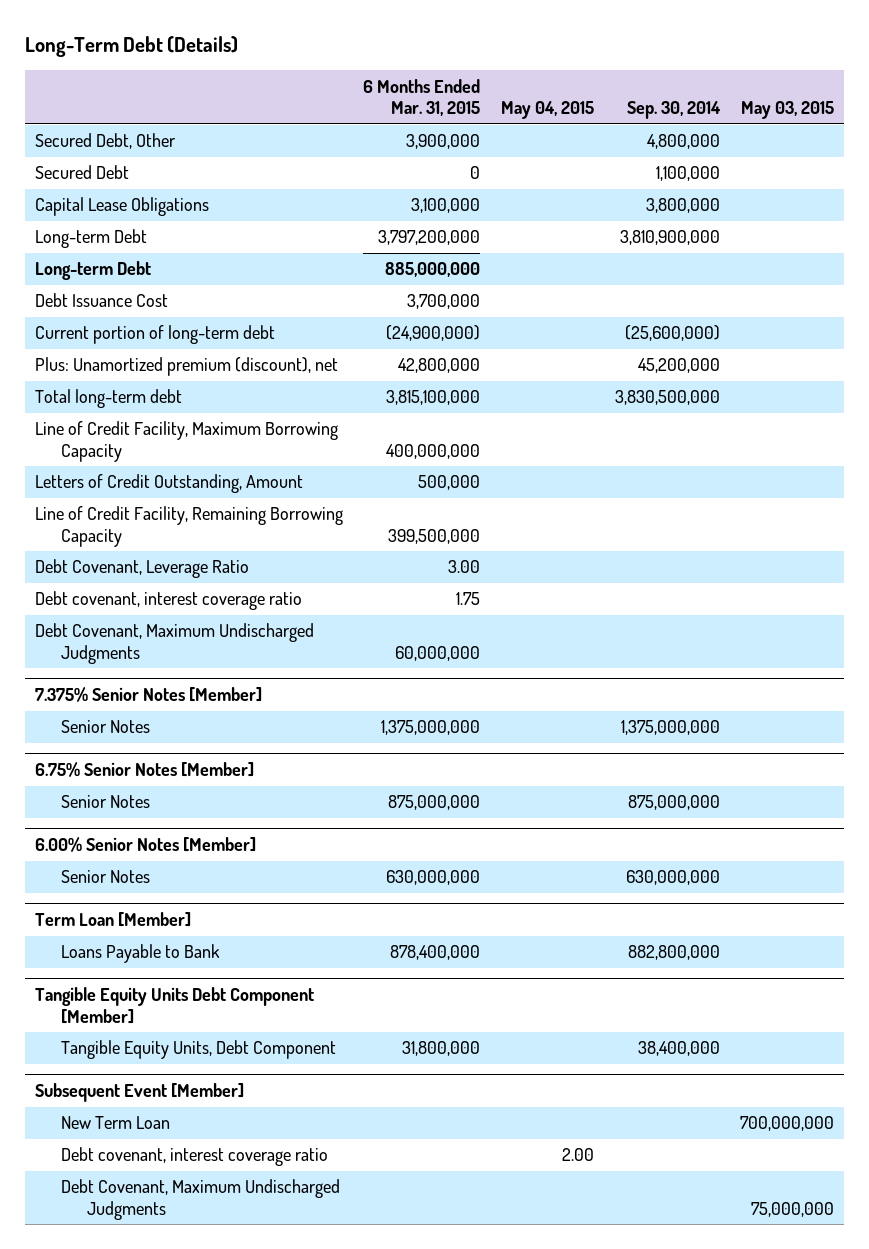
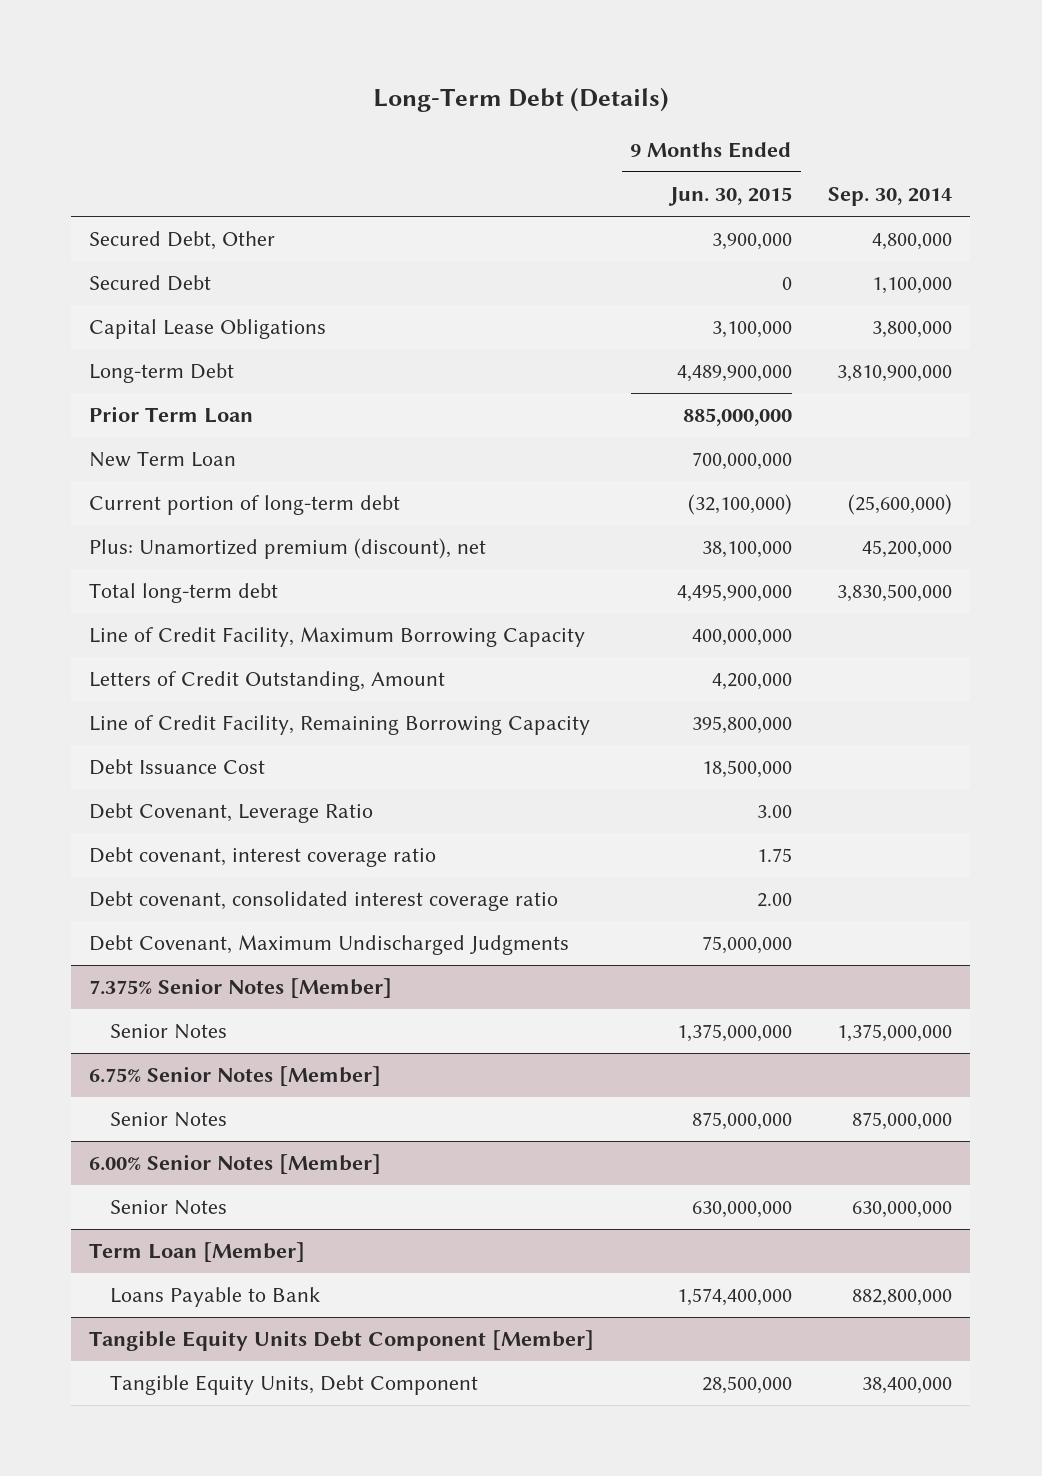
- | 6 Months Ended Mar. 31, 2015 | May 04, 2015 | Sep. 30, 2014 | May 03, 2015
+ | 9 Months Ended Jun. 30, 2015 | Sep. 30, 2014
- Long-term Debt | 885,000,000 | | |
+ Prior Term Loan | 885,000,000 |
+ New Term Loan | 700,000,000 |
moved down: Debt Issuance Cost | 18,500,000 |
+ Debt covenant, consolidated interest coverage ratio | 2.00 |
- Subsequent Event [Member]
- New Term Loan | | | | 700,000,000
- Debt covenant, interest coverage ratio | | 2.00 | |
- Debt Covenant, Maximum Undischarged Judgments | | | | 75,000,000

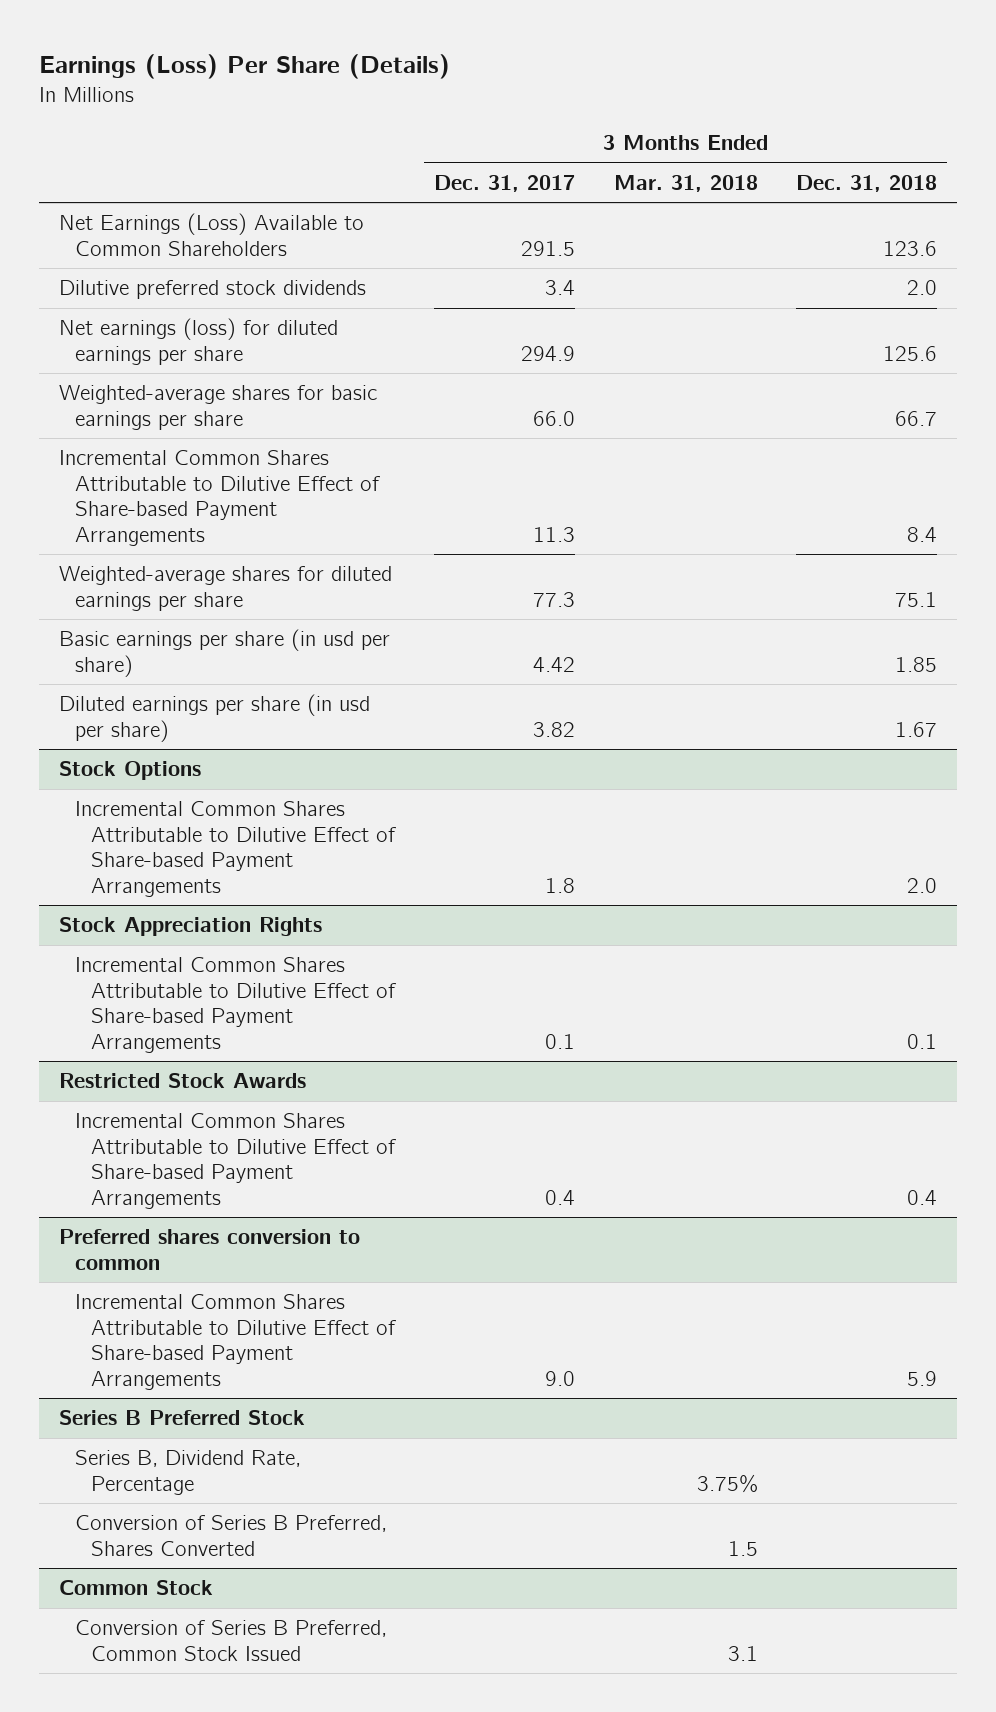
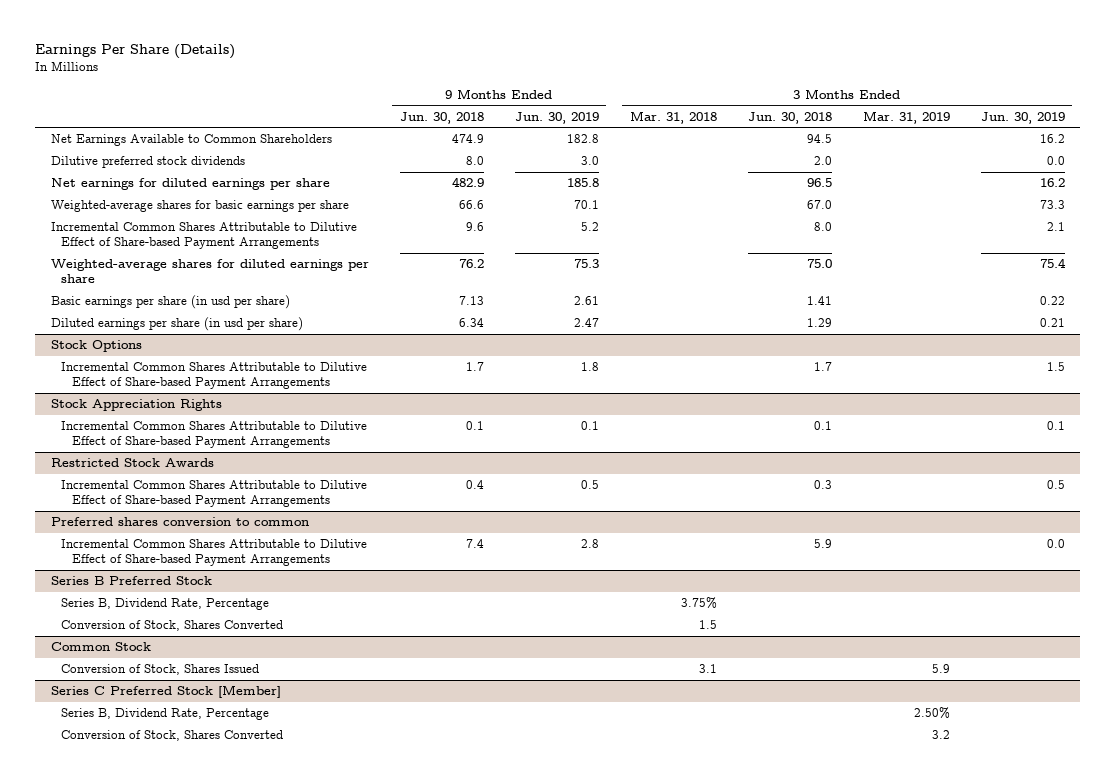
- Earnings (Loss) Per Share (Details)
+ Earnings Per Share (Details)
- | 3 Months Ended Dec. 31, 2017 | 3 Months Ended Mar. 31, 2018 | 3 Months Ended Dec. 31, 2018
+ | 9 Months Ended Jun. 30, 2018 | 9 Months Ended Jun. 30, 2019 | 3 Months Ended Mar. 31, 2018 | 3 Months Ended Jun. 30, 2018 | 3 Months Ended Mar. 31, 2019 | 3 Months Ended Jun. 30, 2019
- Net Earnings (Loss) Available to Common Shareholders | 291.5 | | 123.6
+ Net Earnings Available to Common Shareholders | 474.9 | 182.8 | | 94.5 | | 16.2
- Net earnings (loss) for diluted earnings per share | 294.9 | | 125.6
+ Net earnings for diluted earnings per share | 482.9 | 185.8 | | 96.5 | | 16.2
@ Series B Preferred Stock
- Conversion of Series B Preferred, Shares Converted | | 1.5 |
+ Conversion of Stock, Shares Converted | | | 1.5 | | |
@ Common Stock
- Conversion of Series B Preferred, Common Stock Issued | | 3.1 |
+ Conversion of Stock, Shares Issued | | | 3.1 | | 5.9 |
+ Series C Preferred Stock [Member]
+ Series B, Dividend Rate, Percentage | | | | | 2.50% |
+ Conversion of Stock, Shares Converted | | | | | 3.2 |

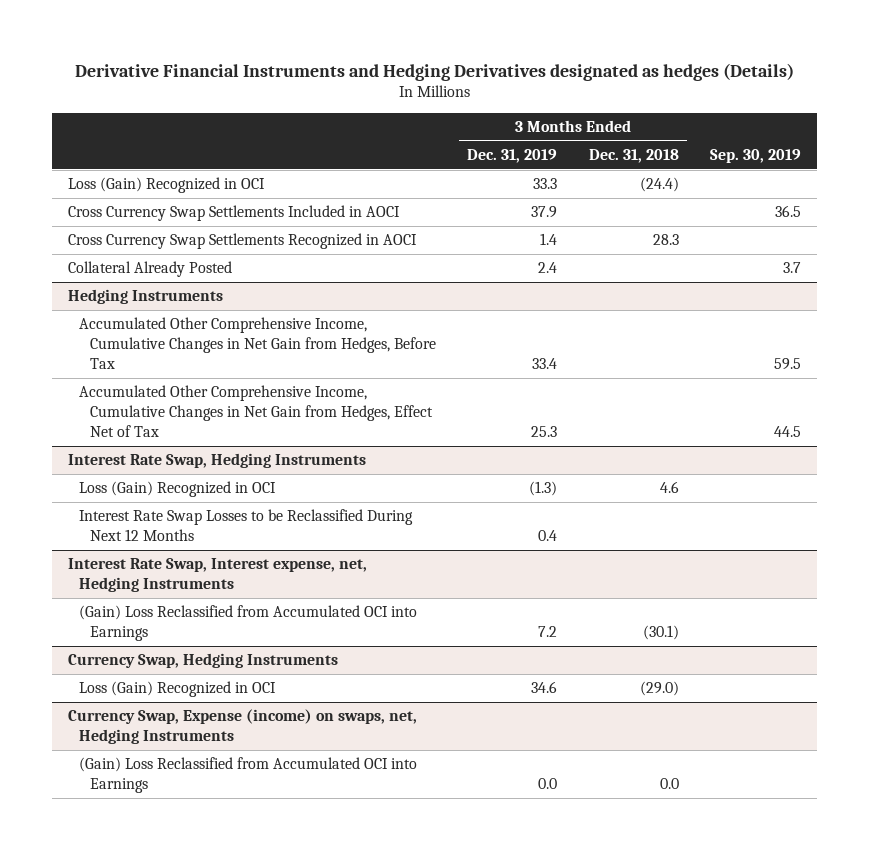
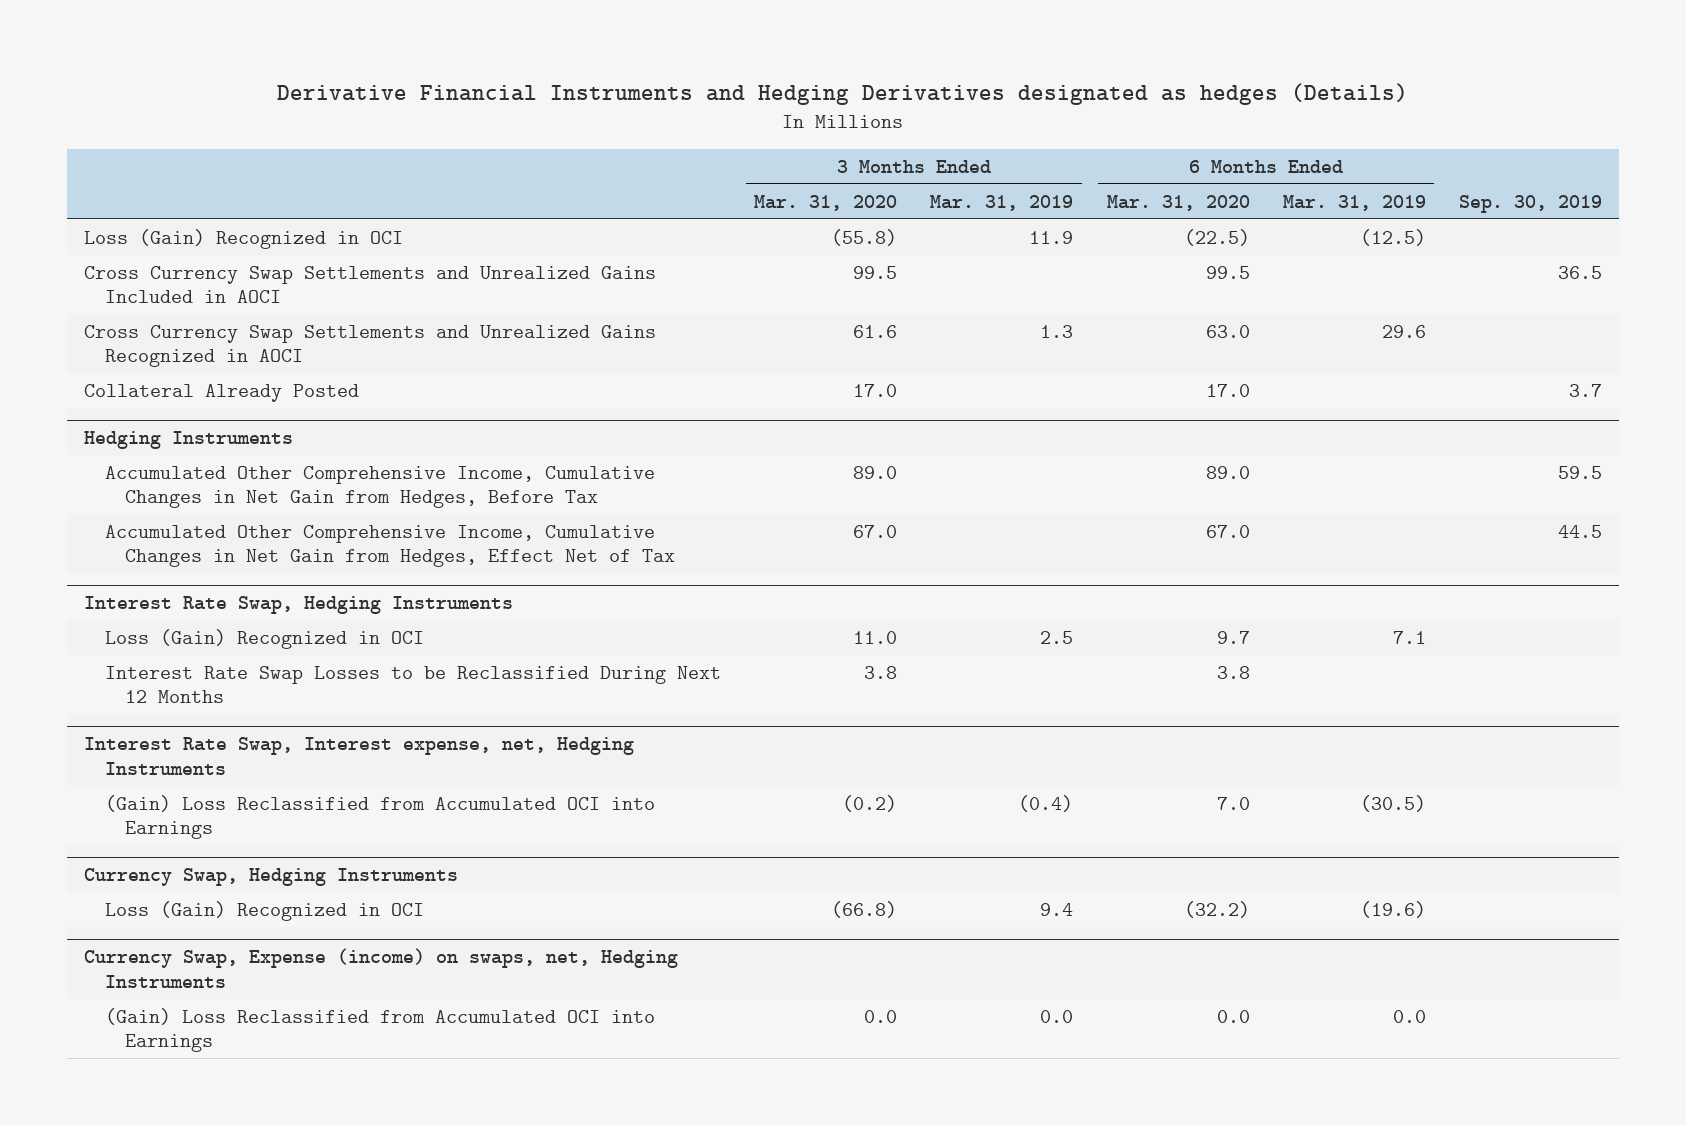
- | 3 Months Ended Dec. 31, 2019 | 3 Months Ended Dec. 31, 2018 | Sep. 30, 2019
+ | 3 Months Ended Mar. 31, 2020 | 3 Months Ended Mar. 31, 2019 | 6 Months Ended Mar. 31, 2020 | 6 Months Ended Mar. 31, 2019 | Sep. 30, 2019
- Cross Currency Swap Settlements Included in AOCI | 37.9 | | 36.5
- Cross Currency Swap Settlements Recognized in AOCI | 1.4 | 28.3 |
+ Cross Currency Swap Settlements and Unrealized Gains Included in AOCI | 99.5 | | 99.5 | | 36.5
+ Cross Currency Swap Settlements and Unrealized Gains Recognized in AOCI | 61.6 | 1.3 | 63.0 | 29.6 |

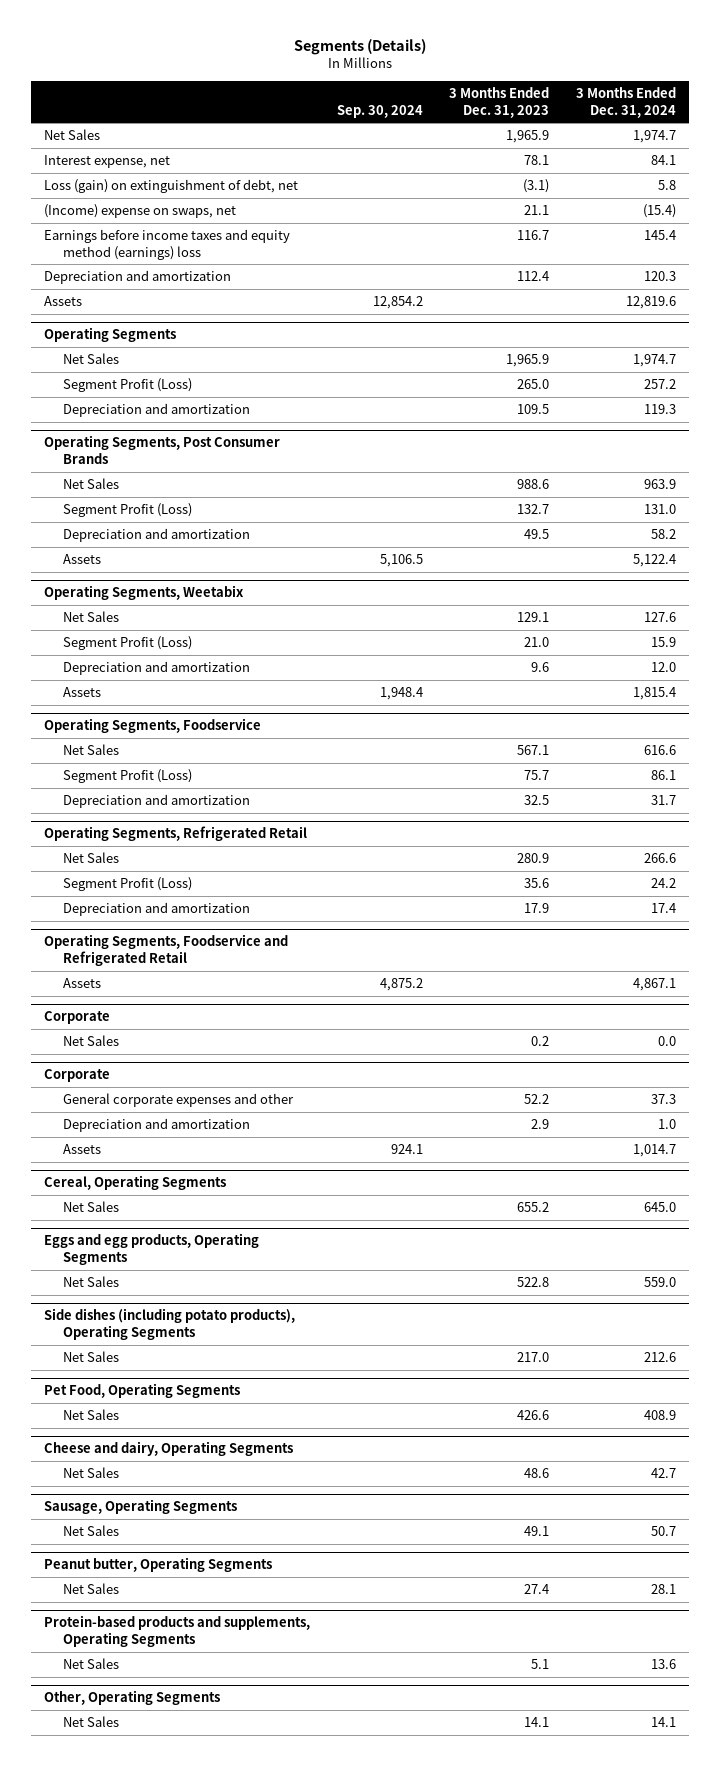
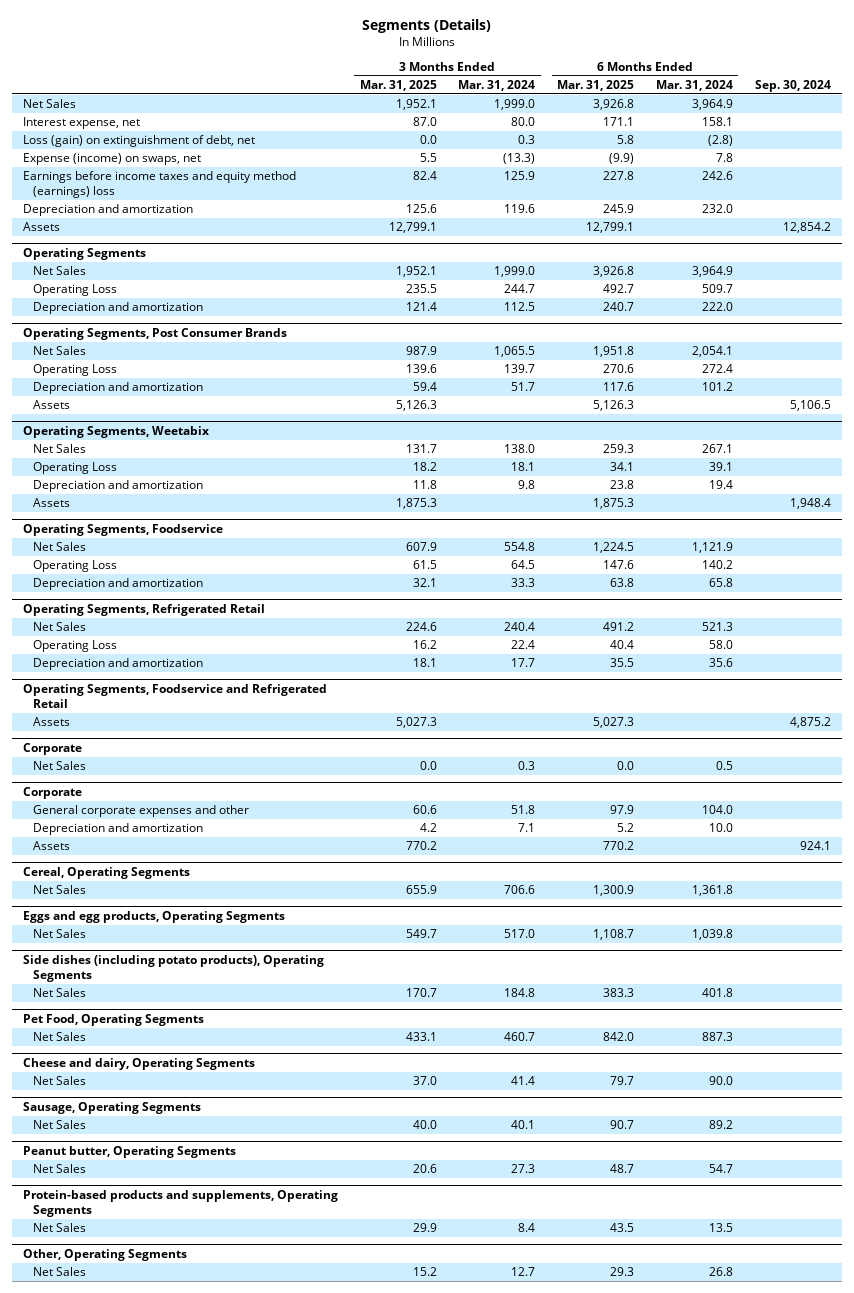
- | Sep. 30, 2024 | 3 Months Ended Dec. 31, 2023 | 3 Months Ended Dec. 31, 2024
+ | 3 Months Ended Mar. 31, 2025 | 3 Months Ended Mar. 31, 2024 | 6 Months Ended Mar. 31, 2025 | 6 Months Ended Mar. 31, 2024 | Sep. 30, 2024
- (Income) expense on swaps, net | | 21.1 | (15.4)
+ Expense (income) on swaps, net | 5.5 | (13.3) | (9.9) | 7.8 |
@ Operating Segments
- Segment Profit (Loss) | | 265.0 | 257.2
+ Operating Loss | 235.5 | 244.7 | 492.7 | 509.7 |
@ Operating Segments, Post Consumer Brands
- Segment Profit (Loss) | | 132.7 | 131.0
+ Operating Loss | 139.6 | 139.7 | 270.6 | 272.4 |
@ Operating Segments, Weetabix
- Segment Profit (Loss) | | 21.0 | 15.9
+ Operating Loss | 18.2 | 18.1 | 34.1 | 39.1 |
@ Operating Segments, Foodservice
- Segment Profit (Loss) | | 75.7 | 86.1
+ Operating Loss | 61.5 | 64.5 | 147.6 | 140.2 |
@ Operating Segments, Refrigerated Retail
- Segment Profit (Loss) | | 35.6 | 24.2
+ Operating Loss | 16.2 | 22.4 | 40.4 | 58.0 |

